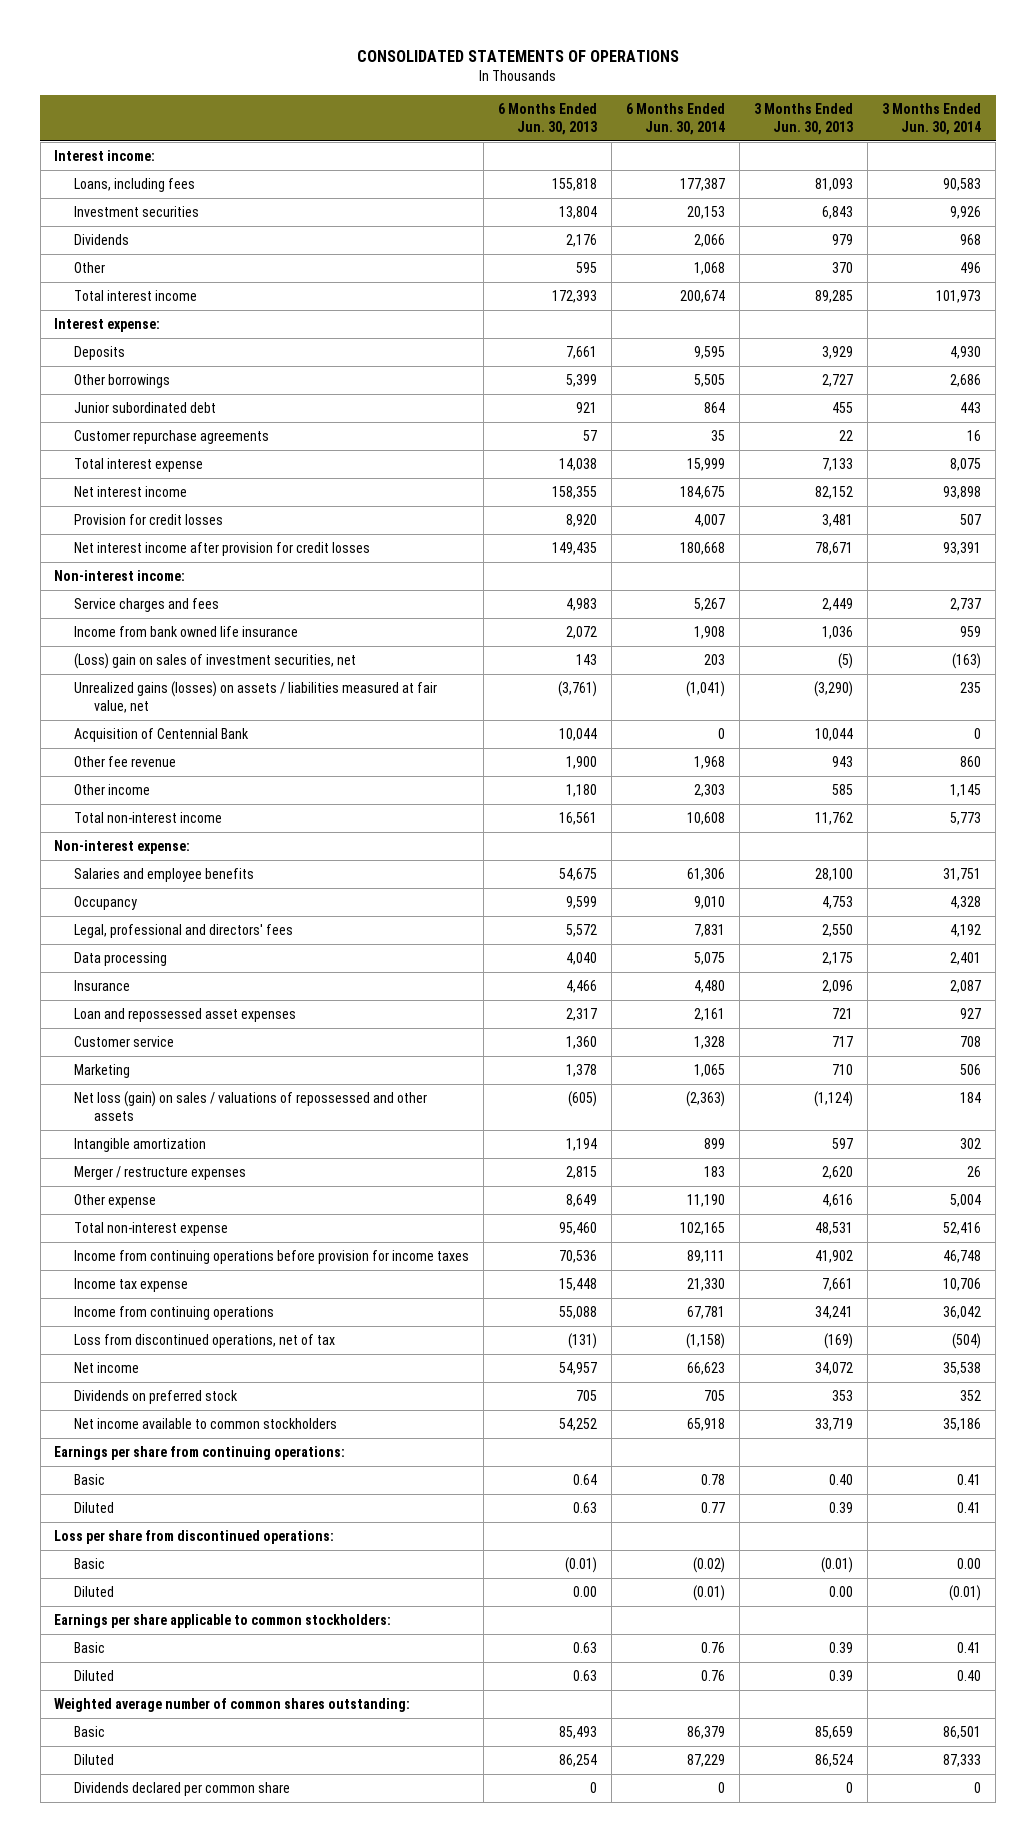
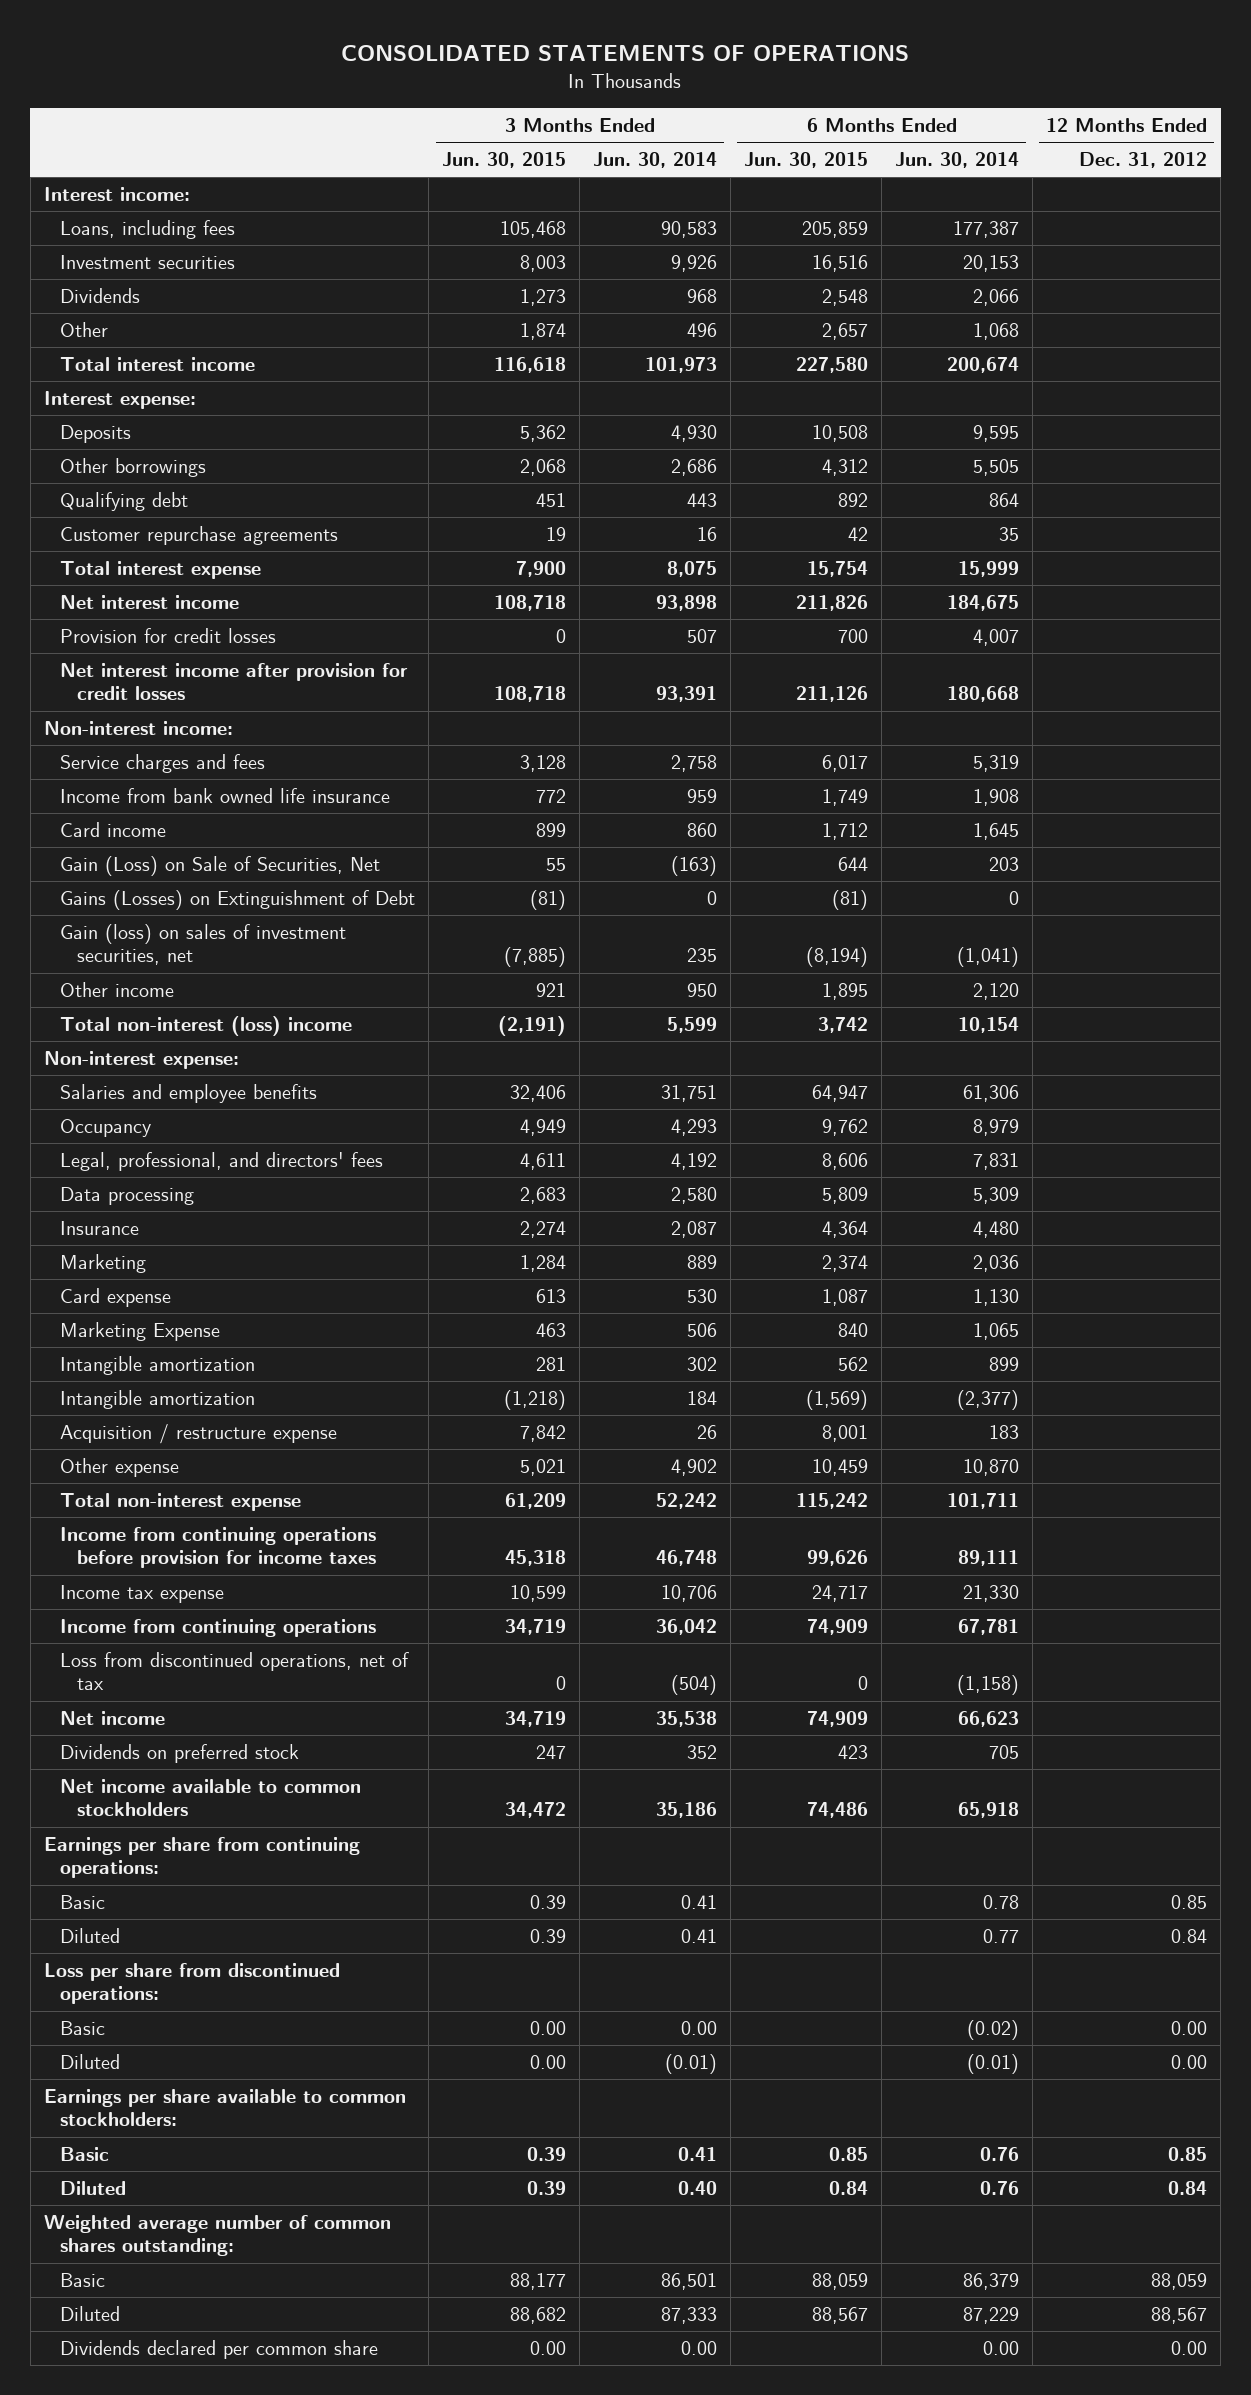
- | 6 Months Ended Jun. 30, 2013 | 6 Months Ended Jun. 30, 2014 | 3 Months Ended Jun. 30, 2013 | 3 Months Ended Jun. 30, 2014
+ | 3 Months Ended Jun. 30, 2015 | 3 Months Ended Jun. 30, 2014 | 6 Months Ended Jun. 30, 2015 | 6 Months Ended Jun. 30, 2014 | 12 Months Ended Dec. 31, 2012
- Junior subordinated debt | 921 | 864 | 455 | 443
+ Qualifying debt | 451 | 443 | 892 | 864 |
- Service charges and fees | 4,983 | 5,267 | 2,449 | 2,737
+ Service charges and fees | 3,128 | 2,758 | 6,017 | 5,319 |
- (Loss) gain on sales of investment securities, net | 143 | 203 | (5) | (163)
- Unrealized gains (losses) on assets / liabilities measured at fair value, net | (3,761) | (1,041) | (3,290) | 235
- Acquisition of Centennial Bank | 10,044 | 0 | 10,044 | 0
- Other fee revenue | 1,900 | 1,968 | 943 | 860
- Other income | 1,180 | 2,303 | 585 | 1,145
- Total non-interest income | 16,561 | 10,608 | 11,762 | 5,773
+ Card income | 899 | 860 | 1,712 | 1,645 |
+ Gain (Loss) on Sale of Securities, Net | 55 | (163) | 644 | 203 |
+ Gains (Losses) on Extinguishment of Debt | (81) | 0 | (81) | 0 |
+ Gain (loss) on sales of investment securities, net | (7,885) | 235 | (8,194) | (1,041) |
+ Other income | 921 | 950 | 1,895 | 2,120 |
+ Total non-interest (loss) income | (2,191) | 5,599 | 3,742 | 10,154 |
- Occupancy | 9,599 | 9,010 | 4,753 | 4,328
- Legal, professional and directors' fees | 5,572 | 7,831 | 2,550 | 4,192
- Data processing | 4,040 | 5,075 | 2,175 | 2,401
+ Occupancy | 4,949 | 4,293 | 9,762 | 8,979 |
+ Legal, professional, and directors' fees | 4,611 | 4,192 | 8,606 | 7,831 |
+ Data processing | 2,683 | 2,580 | 5,809 | 5,309 |
- Loan and repossessed asset expenses | 2,317 | 2,161 | 721 | 927
- Customer service | 1,360 | 1,328 | 717 | 708
- Marketing | 1,378 | 1,065 | 710 | 506
- Net loss (gain) on sales / valuations of repossessed and other assets | (605) | (2,363) | (1,124) | 184
+ Marketing | 1,284 | 889 | 2,374 | 2,036 |
+ Card expense | 613 | 530 | 1,087 | 1,130 |
+ Marketing Expense | 463 | 506 | 840 | 1,065 |
- Merger / restructure expenses | 2,815 | 183 | 2,620 | 26
- Other expense | 8,649 | 11,190 | 4,616 | 5,004
- Total non-interest expense | 95,460 | 102,165 | 48,531 | 52,416
+ Intangible amortization | (1,218) | 184 | (1,569) | (2,377) |
+ Acquisition / restructure expense | 7,842 | 26 | 8,001 | 183 |
+ Other expense | 5,021 | 4,902 | 10,459 | 10,870 |
+ Total non-interest expense | 61,209 | 52,242 | 115,242 | 101,711 |
- Earnings per share applicable to common stockholders:
+ Earnings per share available to common stockholders:
- Dividends declared per common share | 0 | 0 | 0 | 0
+ Dividends declared per common share | 0.00 | 0.00 | | 0.00 | 0.00

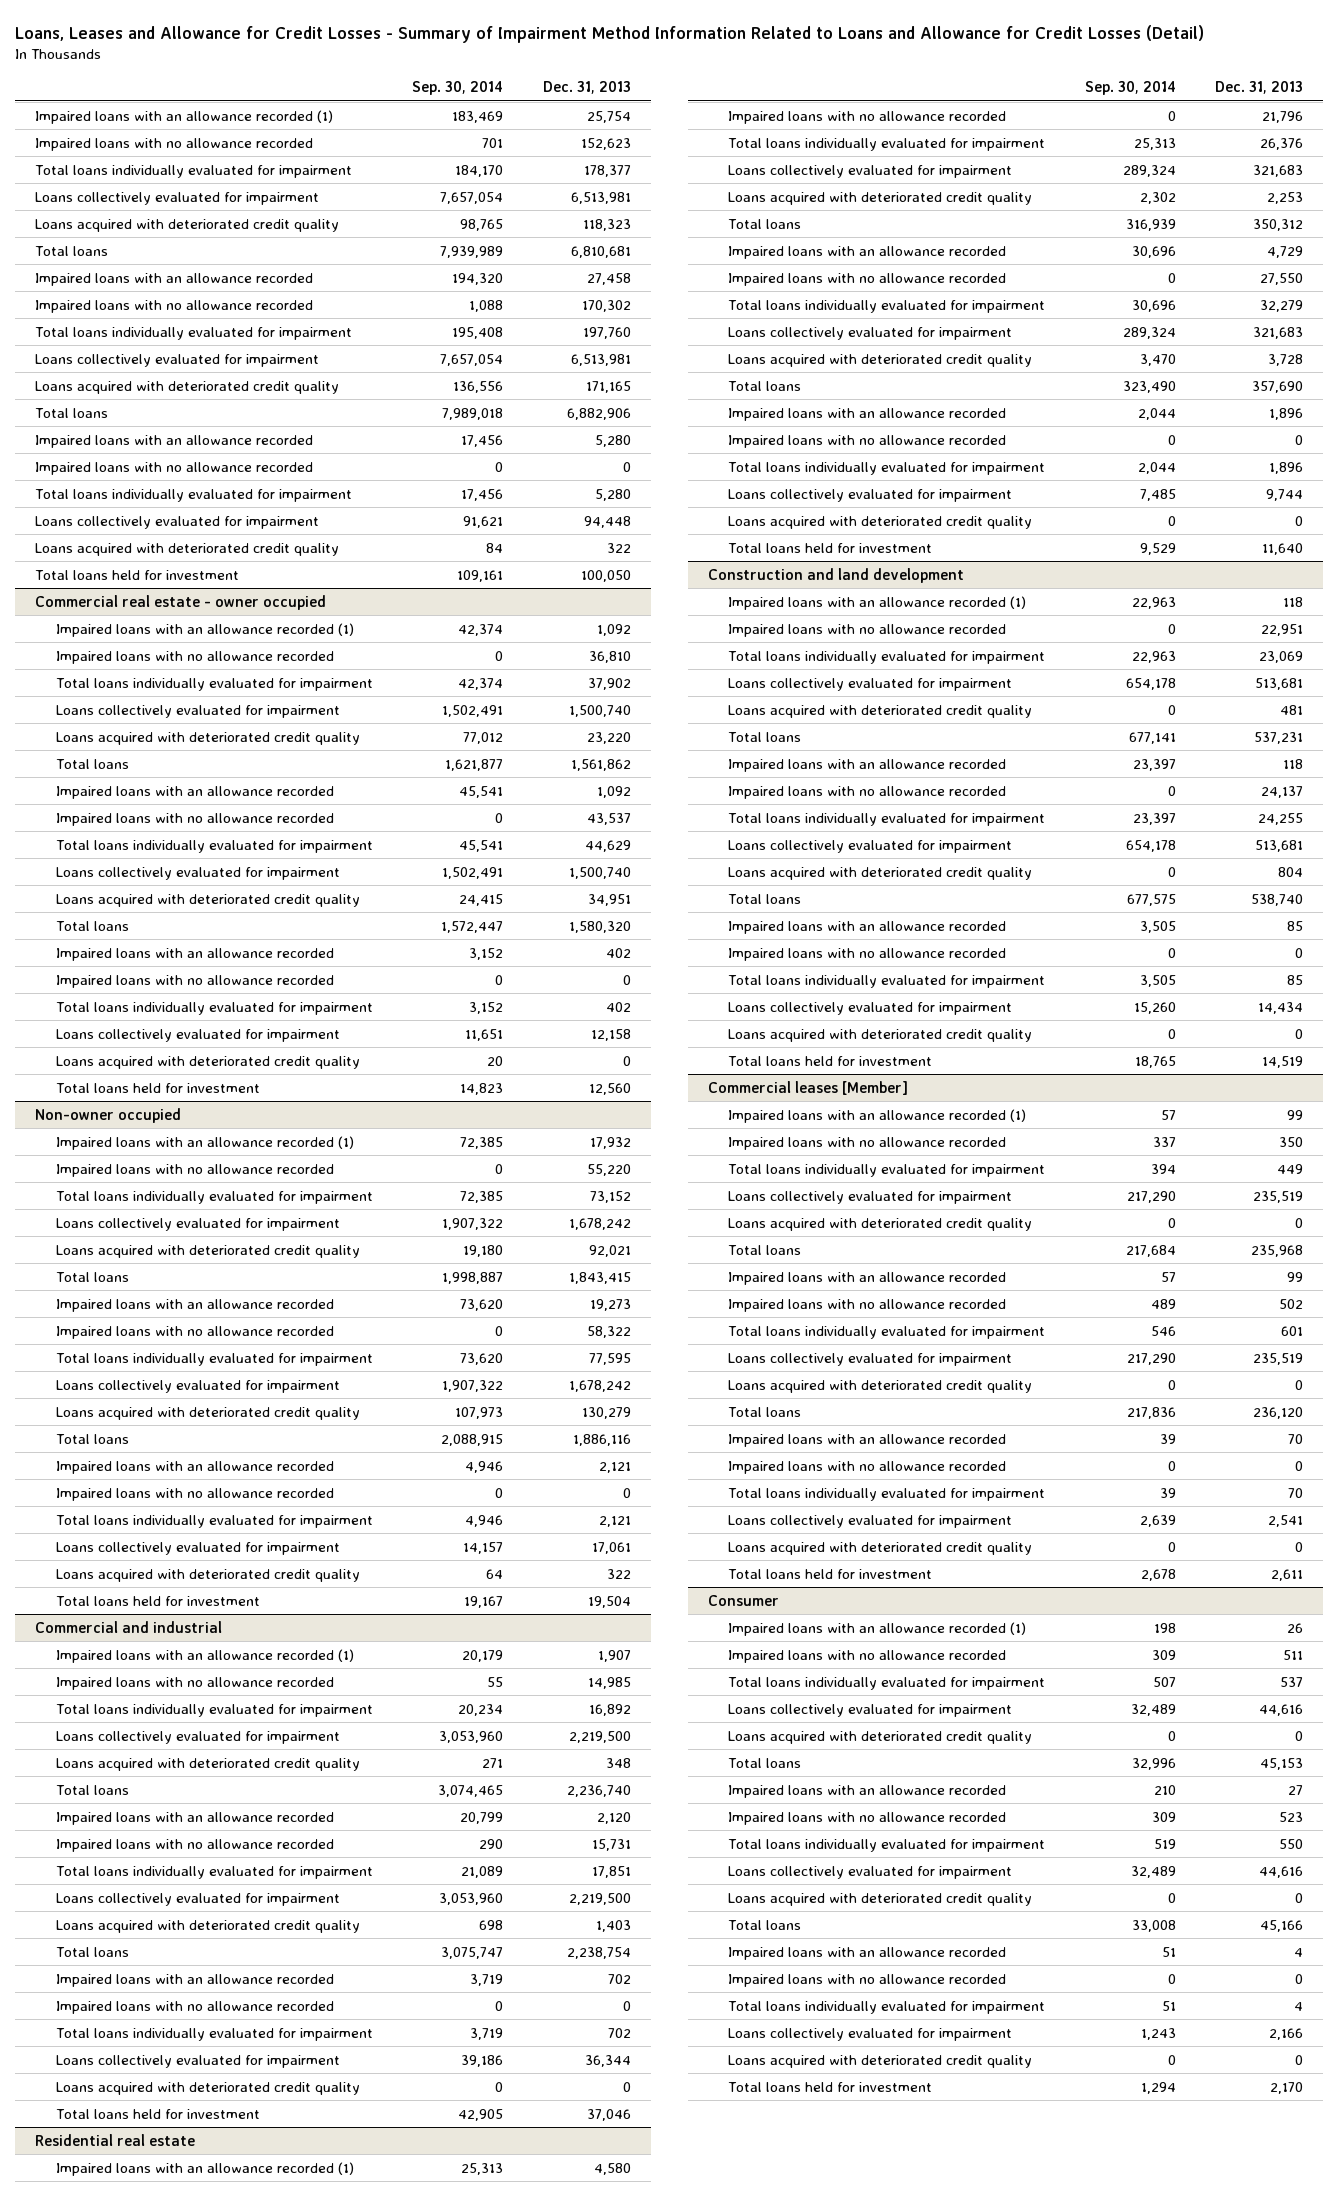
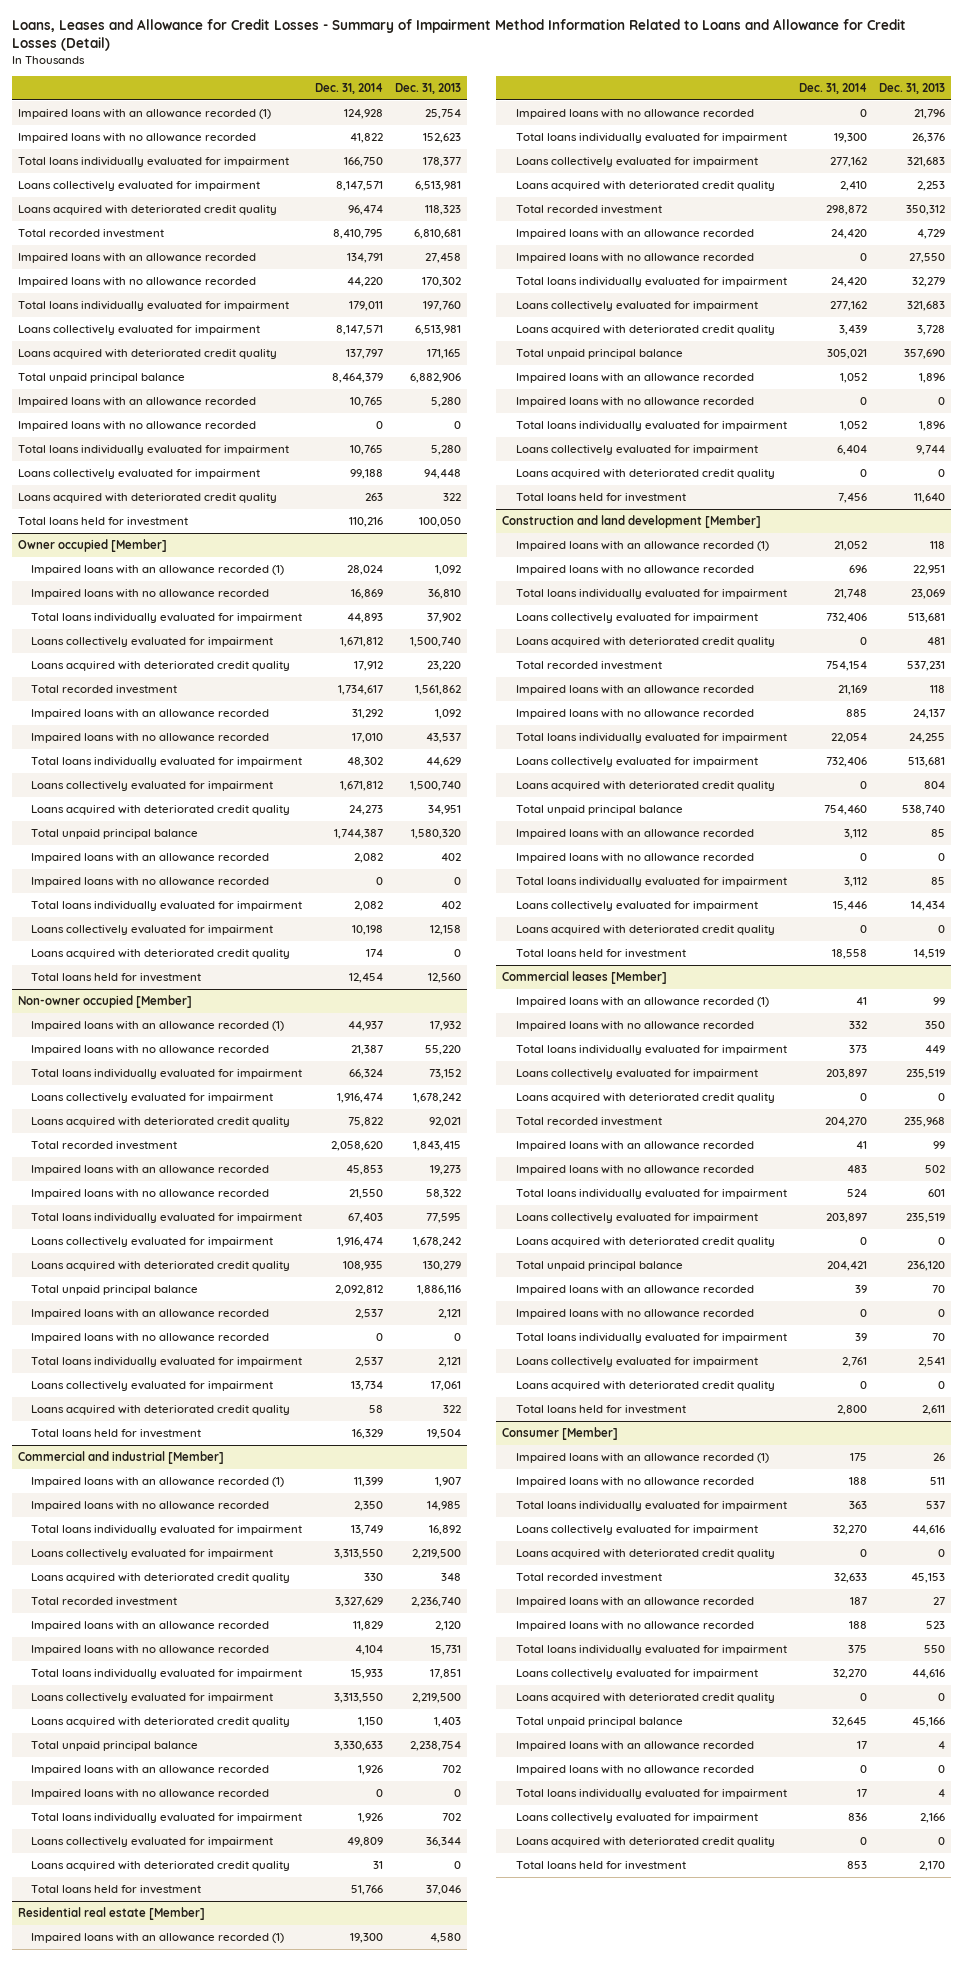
- | Sep. 30, 2014 | Dec. 31, 2013
+ | Dec. 31, 2014 | Dec. 31, 2013
- Total loans | 7,939,989 | 6,810,681
+ Total recorded investment | 8,410,795 | 6,810,681
- Total loans | 7,989,018 | 6,882,906
+ Total unpaid principal balance | 8,464,379 | 6,882,906
- Commercial real estate - owner occupied
+ Owner occupied [Member]
- Total loans | 1,621,877 | 1,561,862
+ Total recorded investment | 1,734,617 | 1,561,862
- Total loans | 1,572,447 | 1,580,320
+ Total unpaid principal balance | 1,744,387 | 1,580,320
- Non-owner occupied
+ Non-owner occupied [Member]
- Total loans | 1,998,887 | 1,843,415
+ Total recorded investment | 2,058,620 | 1,843,415
- Total loans | 2,088,915 | 1,886,116
+ Total unpaid principal balance | 2,092,812 | 1,886,116
- Commercial and industrial
+ Commercial and industrial [Member]
- Total loans | 3,074,465 | 2,236,740
+ Total recorded investment | 3,327,629 | 2,236,740
- Total loans | 3,075,747 | 2,238,754
+ Total unpaid principal balance | 3,330,633 | 2,238,754
- Residential real estate
+ Residential real estate [Member]
- Total loans | 316,939 | 350,312
+ Total recorded investment | 298,872 | 350,312
- Total loans | 323,490 | 357,690
+ Total unpaid principal balance | 305,021 | 357,690
- Construction and land development
+ Construction and land development [Member]
- Total loans | 677,141 | 537,231
+ Total recorded investment | 754,154 | 537,231
- Total loans | 677,575 | 538,740
+ Total unpaid principal balance | 754,460 | 538,740
@ Commercial leases [Member]
- Total loans | 217,684 | 235,968
+ Total recorded investment | 204,270 | 235,968
- Total loans | 217,836 | 236,120
+ Total unpaid principal balance | 204,421 | 236,120
- Consumer
+ Consumer [Member]
- Total loans | 32,996 | 45,153
+ Total recorded investment | 32,633 | 45,153
- Total loans | 33,008 | 45,166
+ Total unpaid principal balance | 32,645 | 45,166

